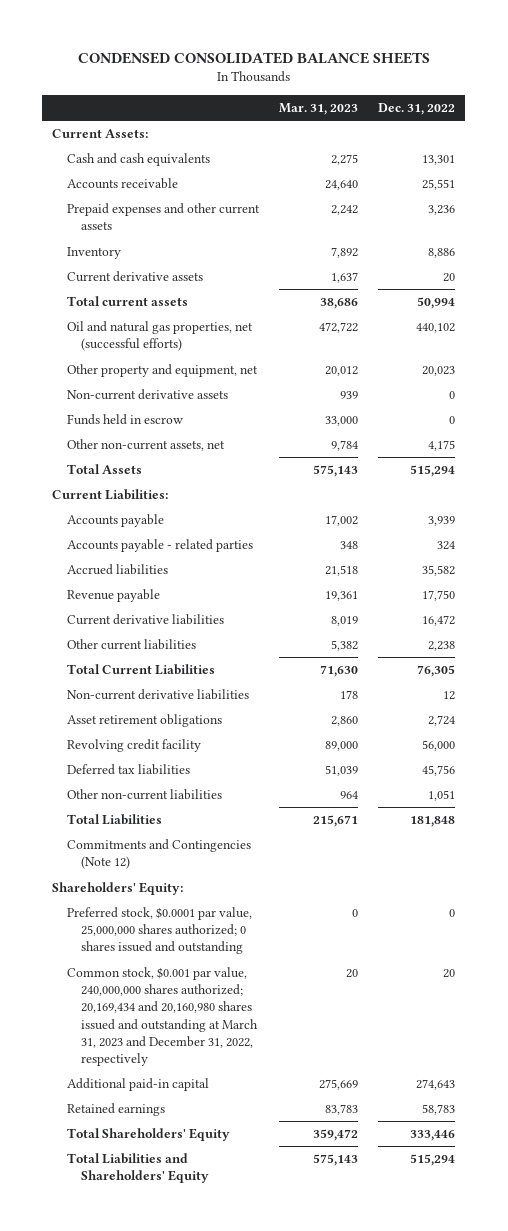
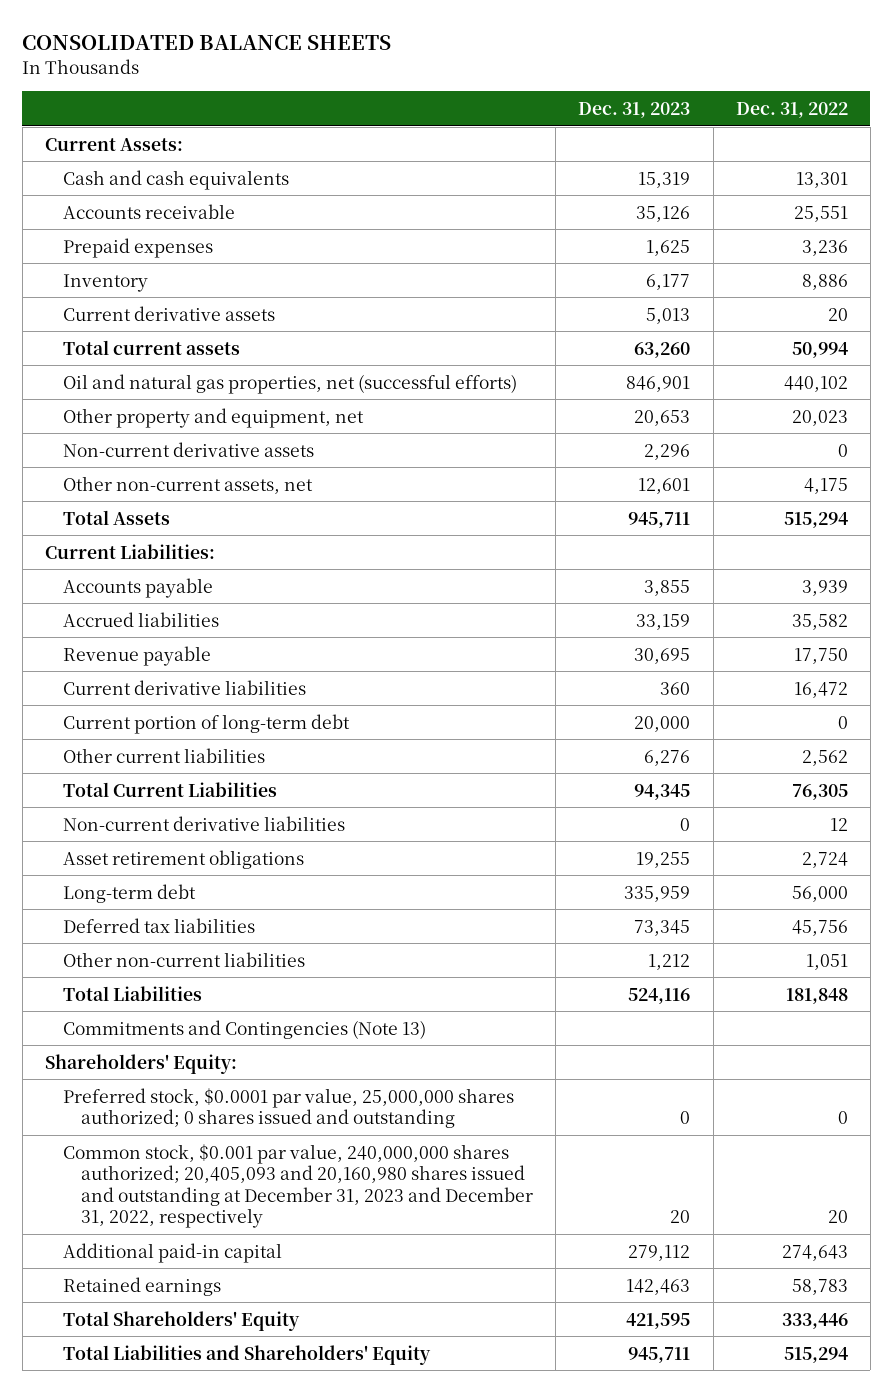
- CONDENSED CONSOLIDATED BALANCE SHEETS
+ CONSOLIDATED BALANCE SHEETS
- | Mar. 31, 2023 | Dec. 31, 2022
+ | Dec. 31, 2023 | Dec. 31, 2022
- Prepaid expenses and other current assets | 2,242 | 3,236
+ Prepaid expenses | 1,625 | 3,236
- Funds held in escrow | 33,000 | 0
- Accounts payable - related parties | 348 | 324
- Other current liabilities | 5,382 | 2,238
+ Current portion of long-term debt | 20,000 | 0
+ Other current liabilities | 6,276 | 2,562
- Revolving credit facility | 89,000 | 56,000
+ Long-term debt | 335,959 | 56,000
- Commitments and Contingencies (Note 12)
+ Commitments and Contingencies (Note 13)
- Common stock, $0.001 par value, 240,000,000 shares authorized; 20,169,434 and 20,160,980 shares issued and outstanding at March 31, 2023 and December 31, 2022, respectively | 20 | 20
+ Common stock, $0.001 par value, 240,000,000 shares authorized; 20,405,093 and 20,160,980 shares issued and outstanding at December 31, 2023 and December 31, 2022, respectively | 20 | 20

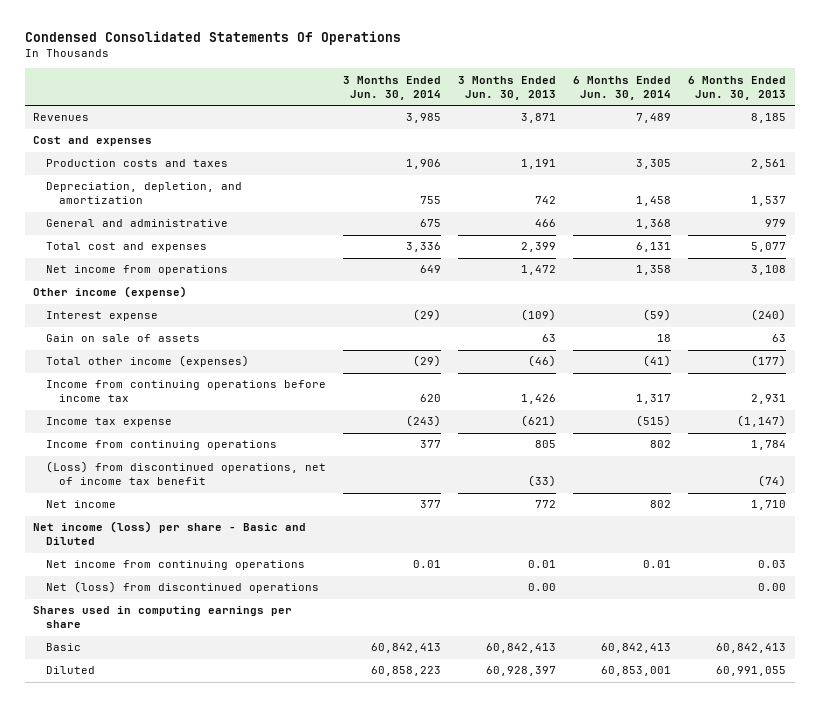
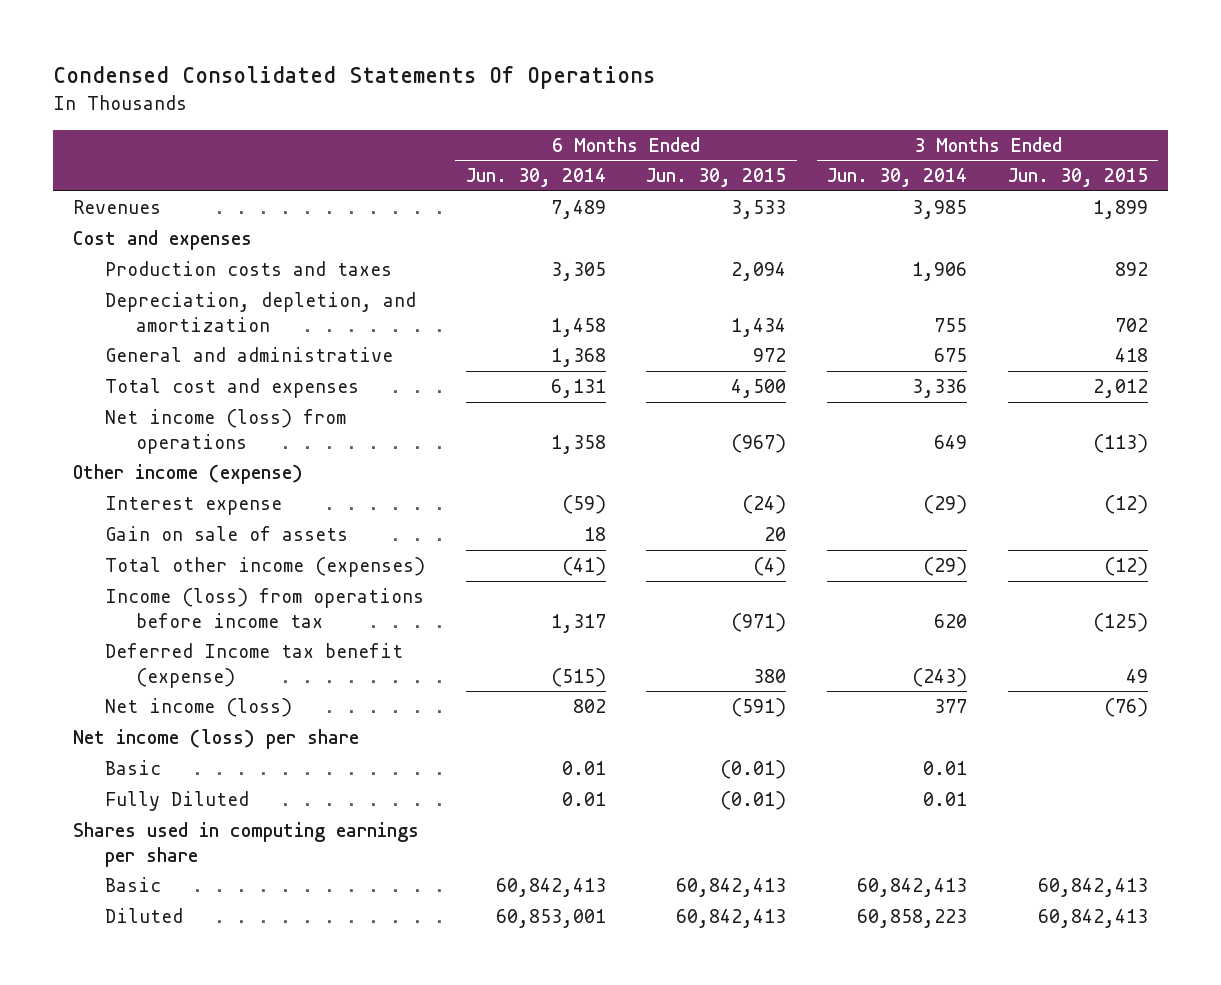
- | 3 Months Ended Jun. 30, 2014 | 3 Months Ended Jun. 30, 2013 | 6 Months Ended Jun. 30, 2014 | 6 Months Ended Jun. 30, 2013
+ | 6 Months Ended Jun. 30, 2014 | 6 Months Ended Jun. 30, 2015 | 3 Months Ended Jun. 30, 2014 | 3 Months Ended Jun. 30, 2015
- Net income from operations | 649 | 1,472 | 1,358 | 3,108
+ Net income (loss) from operations | 1,358 | (967) | 649 | (113)
- Income from continuing operations before income tax | 620 | 1,426 | 1,317 | 2,931
- Income tax expense | (243) | (621) | (515) | (1,147)
- Income from continuing operations | 377 | 805 | 802 | 1,784
- (Loss) from discontinued operations, net of income tax benefit | | (33) | | (74)
- Net income | 377 | 772 | 802 | 1,710
- Net income (loss) per share - Basic and Diluted
- Net income from continuing operations | 0.01 | 0.01 | 0.01 | 0.03
- Net (loss) from discontinued operations | | 0.00 | | 0.00
+ Income (loss) from operations before income tax | 1,317 | (971) | 620 | (125)
+ Deferred Income tax benefit (expense) | (515) | 380 | (243) | 49
+ Net income (loss) | 802 | (591) | 377 | (76)
+ Net income (loss) per share
+ Basic | 0.01 | (0.01) | 0.01 |
+ Fully Diluted | 0.01 | (0.01) | 0.01 |

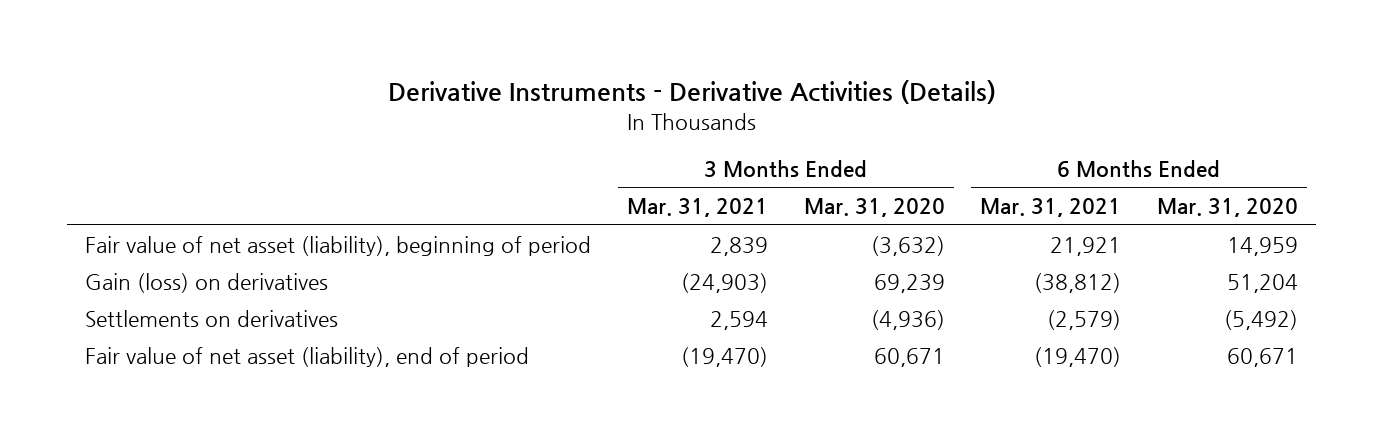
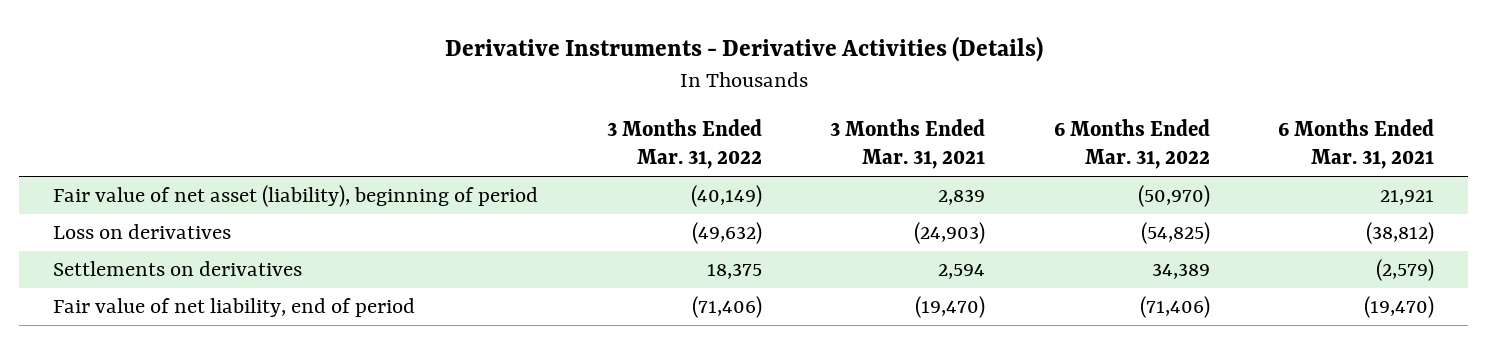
- | 3 Months Ended Mar. 31, 2021 | 3 Months Ended Mar. 31, 2020 | 6 Months Ended Mar. 31, 2021 | 6 Months Ended Mar. 31, 2020
+ | 3 Months Ended Mar. 31, 2022 | 3 Months Ended Mar. 31, 2021 | 6 Months Ended Mar. 31, 2022 | 6 Months Ended Mar. 31, 2021
- Gain (loss) on derivatives | (24,903) | 69,239 | (38,812) | 51,204
+ Loss on derivatives | (49,632) | (24,903) | (54,825) | (38,812)
- Fair value of net asset (liability), end of period | (19,470) | 60,671 | (19,470) | 60,671
+ Fair value of net liability, end of period | (71,406) | (19,470) | (71,406) | (19,470)

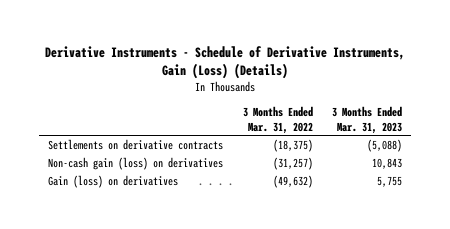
- Derivative Instruments - Derivative Activities (Details)
+ Derivative Instruments - Schedule of Derivative Instruments, Gain (Loss) (Details)
- | 3 Months Ended Mar. 31, 2022 | 3 Months Ended Mar. 31, 2021 | 6 Months Ended Mar. 31, 2022 | 6 Months Ended Mar. 31, 2021
+ | 3 Months Ended Mar. 31, 2022 | 3 Months Ended Mar. 31, 2023
- Fair value of net asset (liability), beginning of period | (40,149) | 2,839 | (50,970) | 21,921
- Loss on derivatives | (49,632) | (24,903) | (54,825) | (38,812)
- Settlements on derivatives | 18,375 | 2,594 | 34,389 | (2,579)
- Fair value of net liability, end of period | (71,406) | (19,470) | (71,406) | (19,470)
+ Settlements on derivative contracts | (18,375) | (5,088)
+ Non-cash gain (loss) on derivatives | (31,257) | 10,843
+ Gain (loss) on derivatives | (49,632) | 5,755

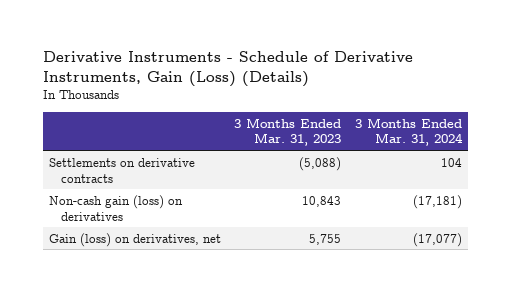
- | 3 Months Ended Mar. 31, 2022 | 3 Months Ended Mar. 31, 2023
+ | 3 Months Ended Mar. 31, 2023 | 3 Months Ended Mar. 31, 2024
- Gain (loss) on derivatives | (49,632) | 5,755
+ Gain (loss) on derivatives, net | 5,755 | (17,077)

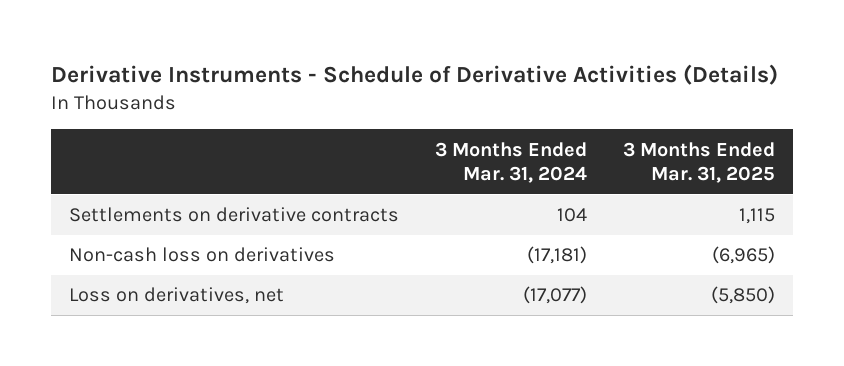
- Derivative Instruments - Schedule of Derivative Instruments, Gain (Loss) (Details)
+ Derivative Instruments - Schedule of Derivative Activities (Details)
- | 3 Months Ended Mar. 31, 2023 | 3 Months Ended Mar. 31, 2024
+ | 3 Months Ended Mar. 31, 2024 | 3 Months Ended Mar. 31, 2025
- Non-cash gain (loss) on derivatives | 10,843 | (17,181)
- Gain (loss) on derivatives, net | 5,755 | (17,077)
+ Non-cash loss on derivatives | (17,181) | (6,965)
+ Loss on derivatives, net | (17,077) | (5,850)

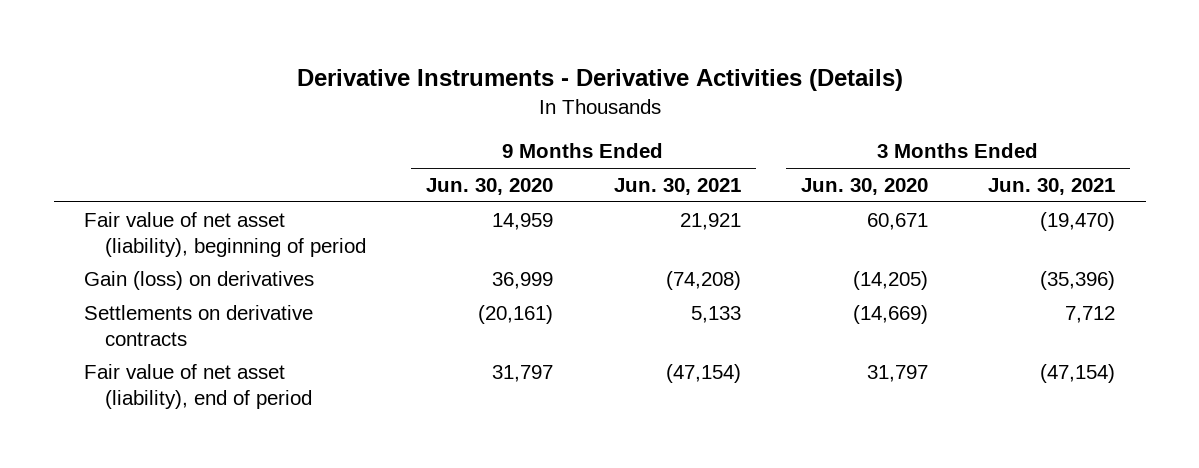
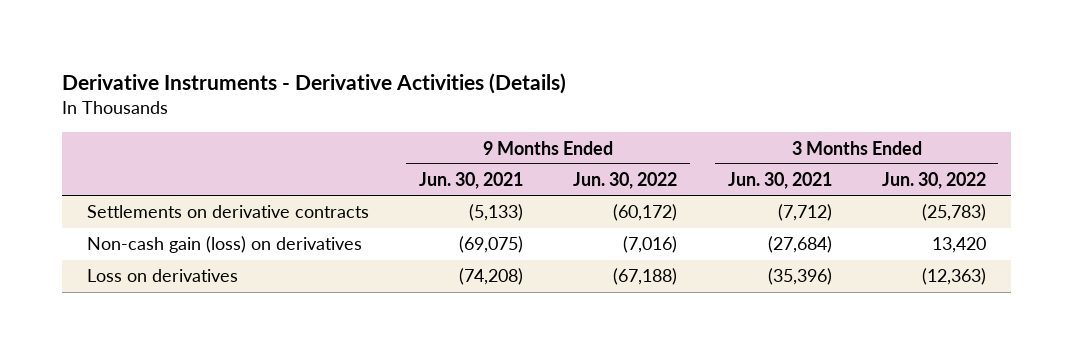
- | 9 Months Ended Jun. 30, 2020 | 9 Months Ended Jun. 30, 2021 | 3 Months Ended Jun. 30, 2020 | 3 Months Ended Jun. 30, 2021
+ | 9 Months Ended Jun. 30, 2021 | 9 Months Ended Jun. 30, 2022 | 3 Months Ended Jun. 30, 2021 | 3 Months Ended Jun. 30, 2022
- Fair value of net asset (liability), beginning of period | 14,959 | 21,921 | 60,671 | (19,470)
- Gain (loss) on derivatives | 36,999 | (74,208) | (14,205) | (35,396)
- Settlements on derivative contracts | (20,161) | 5,133 | (14,669) | 7,712
- Fair value of net asset (liability), end of period | 31,797 | (47,154) | 31,797 | (47,154)
+ Settlements on derivative contracts | (5,133) | (60,172) | (7,712) | (25,783)
+ Non-cash gain (loss) on derivatives | (69,075) | (7,016) | (27,684) | 13,420
+ Loss on derivatives | (74,208) | (67,188) | (35,396) | (12,363)

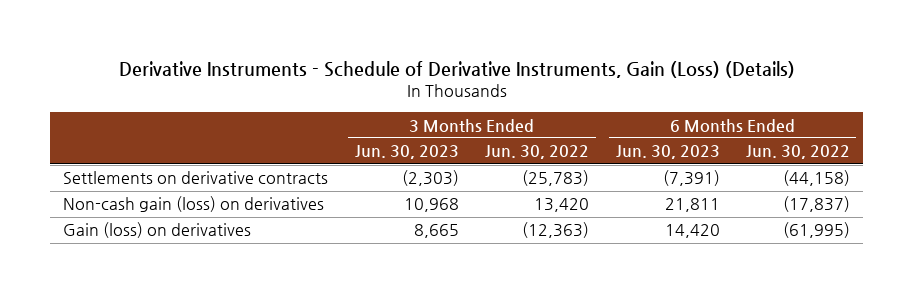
- Derivative Instruments - Derivative Activities (Details)
+ Derivative Instruments - Schedule of Derivative Instruments, Gain (Loss) (Details)
- | 9 Months Ended Jun. 30, 2021 | 9 Months Ended Jun. 30, 2022 | 3 Months Ended Jun. 30, 2021 | 3 Months Ended Jun. 30, 2022
+ | 3 Months Ended Jun. 30, 2023 | 3 Months Ended Jun. 30, 2022 | 6 Months Ended Jun. 30, 2023 | 6 Months Ended Jun. 30, 2022
- Loss on derivatives | (74,208) | (67,188) | (35,396) | (12,363)
+ Gain (loss) on derivatives | 8,665 | (12,363) | 14,420 | (61,995)

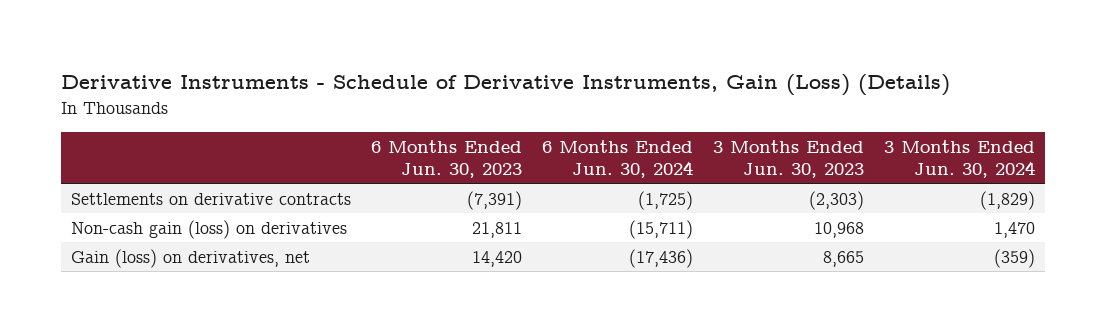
- | 3 Months Ended Jun. 30, 2023 | 3 Months Ended Jun. 30, 2022 | 6 Months Ended Jun. 30, 2023 | 6 Months Ended Jun. 30, 2022
+ | 6 Months Ended Jun. 30, 2023 | 6 Months Ended Jun. 30, 2024 | 3 Months Ended Jun. 30, 2023 | 3 Months Ended Jun. 30, 2024
- Gain (loss) on derivatives | 8,665 | (12,363) | 14,420 | (61,995)
+ Gain (loss) on derivatives, net | 14,420 | (17,436) | 8,665 | (359)

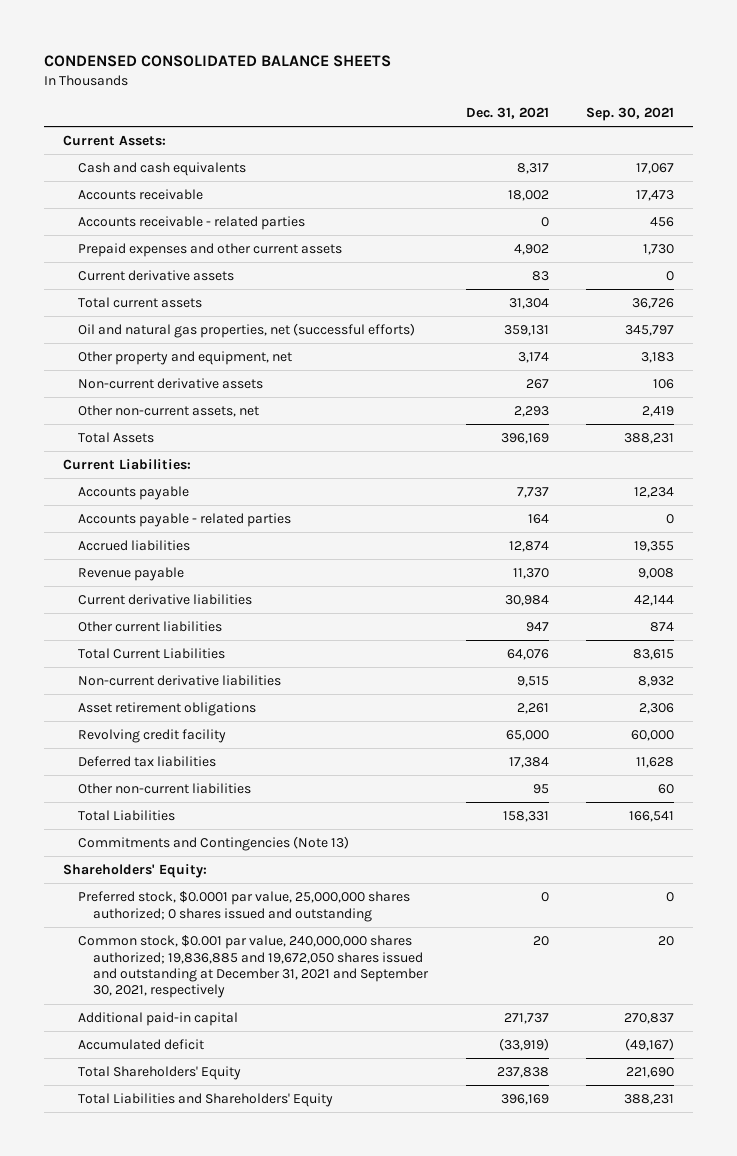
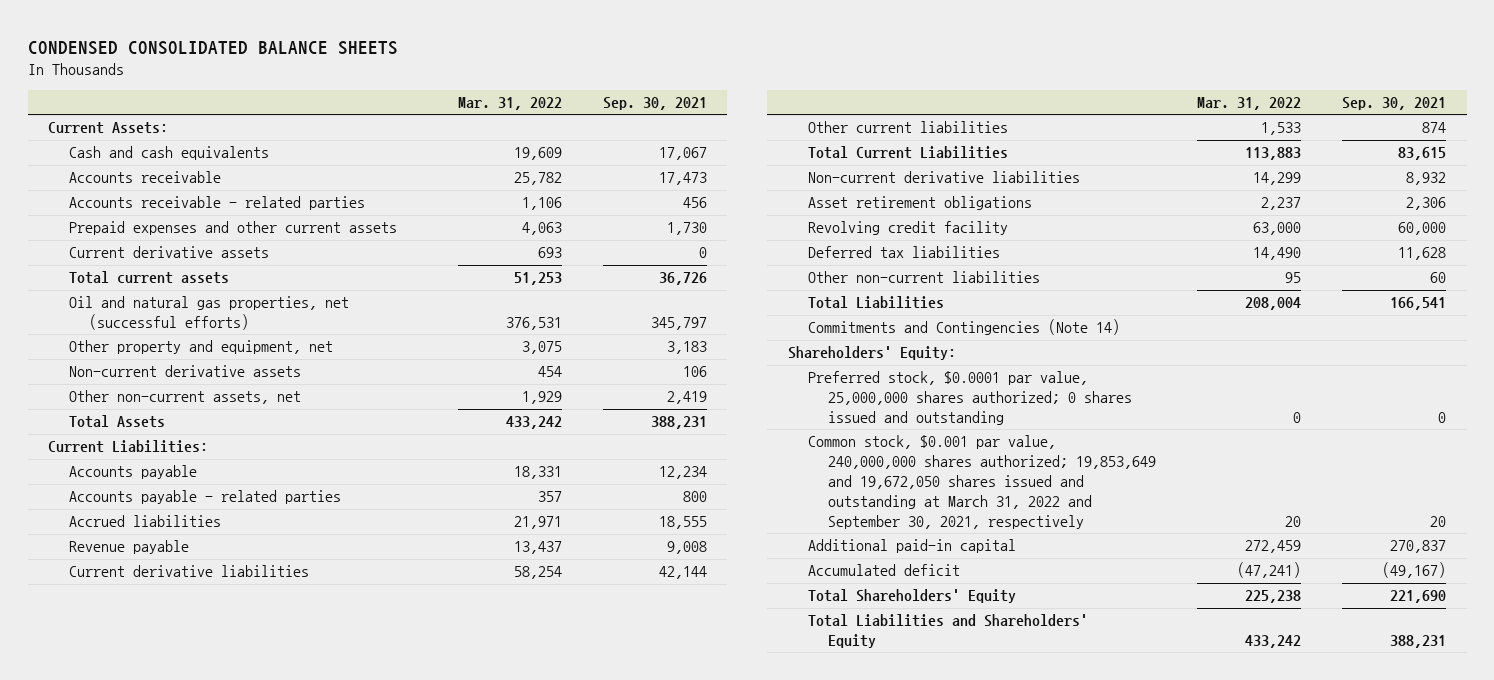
- | Dec. 31, 2021 | Sep. 30, 2021
+ | Mar. 31, 2022 | Sep. 30, 2021
- Accounts payable - related parties | 164 | 0
- Accrued liabilities | 12,874 | 19,355
+ Accounts payable - related parties | 357 | 800
+ Accrued liabilities | 21,971 | 18,555
- Commitments and Contingencies (Note 13)
+ Commitments and Contingencies (Note 14)
- Common stock, $0.001 par value, 240,000,000 shares authorized; 19,836,885 and 19,672,050 shares issued and outstanding at December 31, 2021 and September 30, 2021, respectively | 20 | 20
+ Common stock, $0.001 par value, 240,000,000 shares authorized; 19,853,649 and 19,672,050 shares issued and outstanding at March 31, 2022 and September 30, 2021, respectively | 20 | 20

